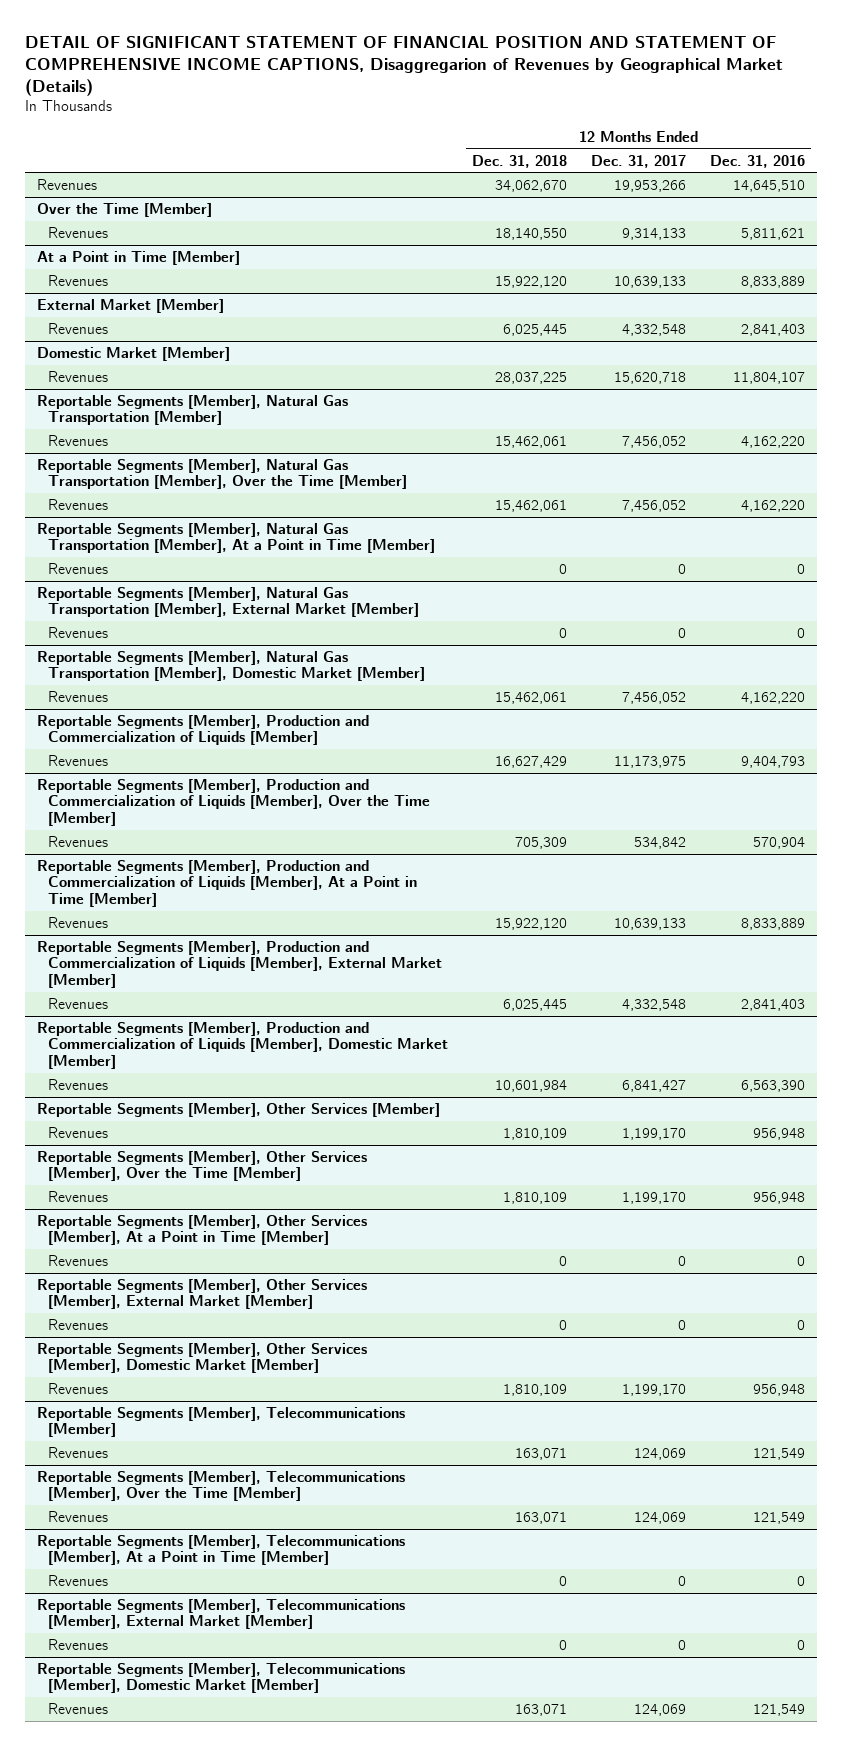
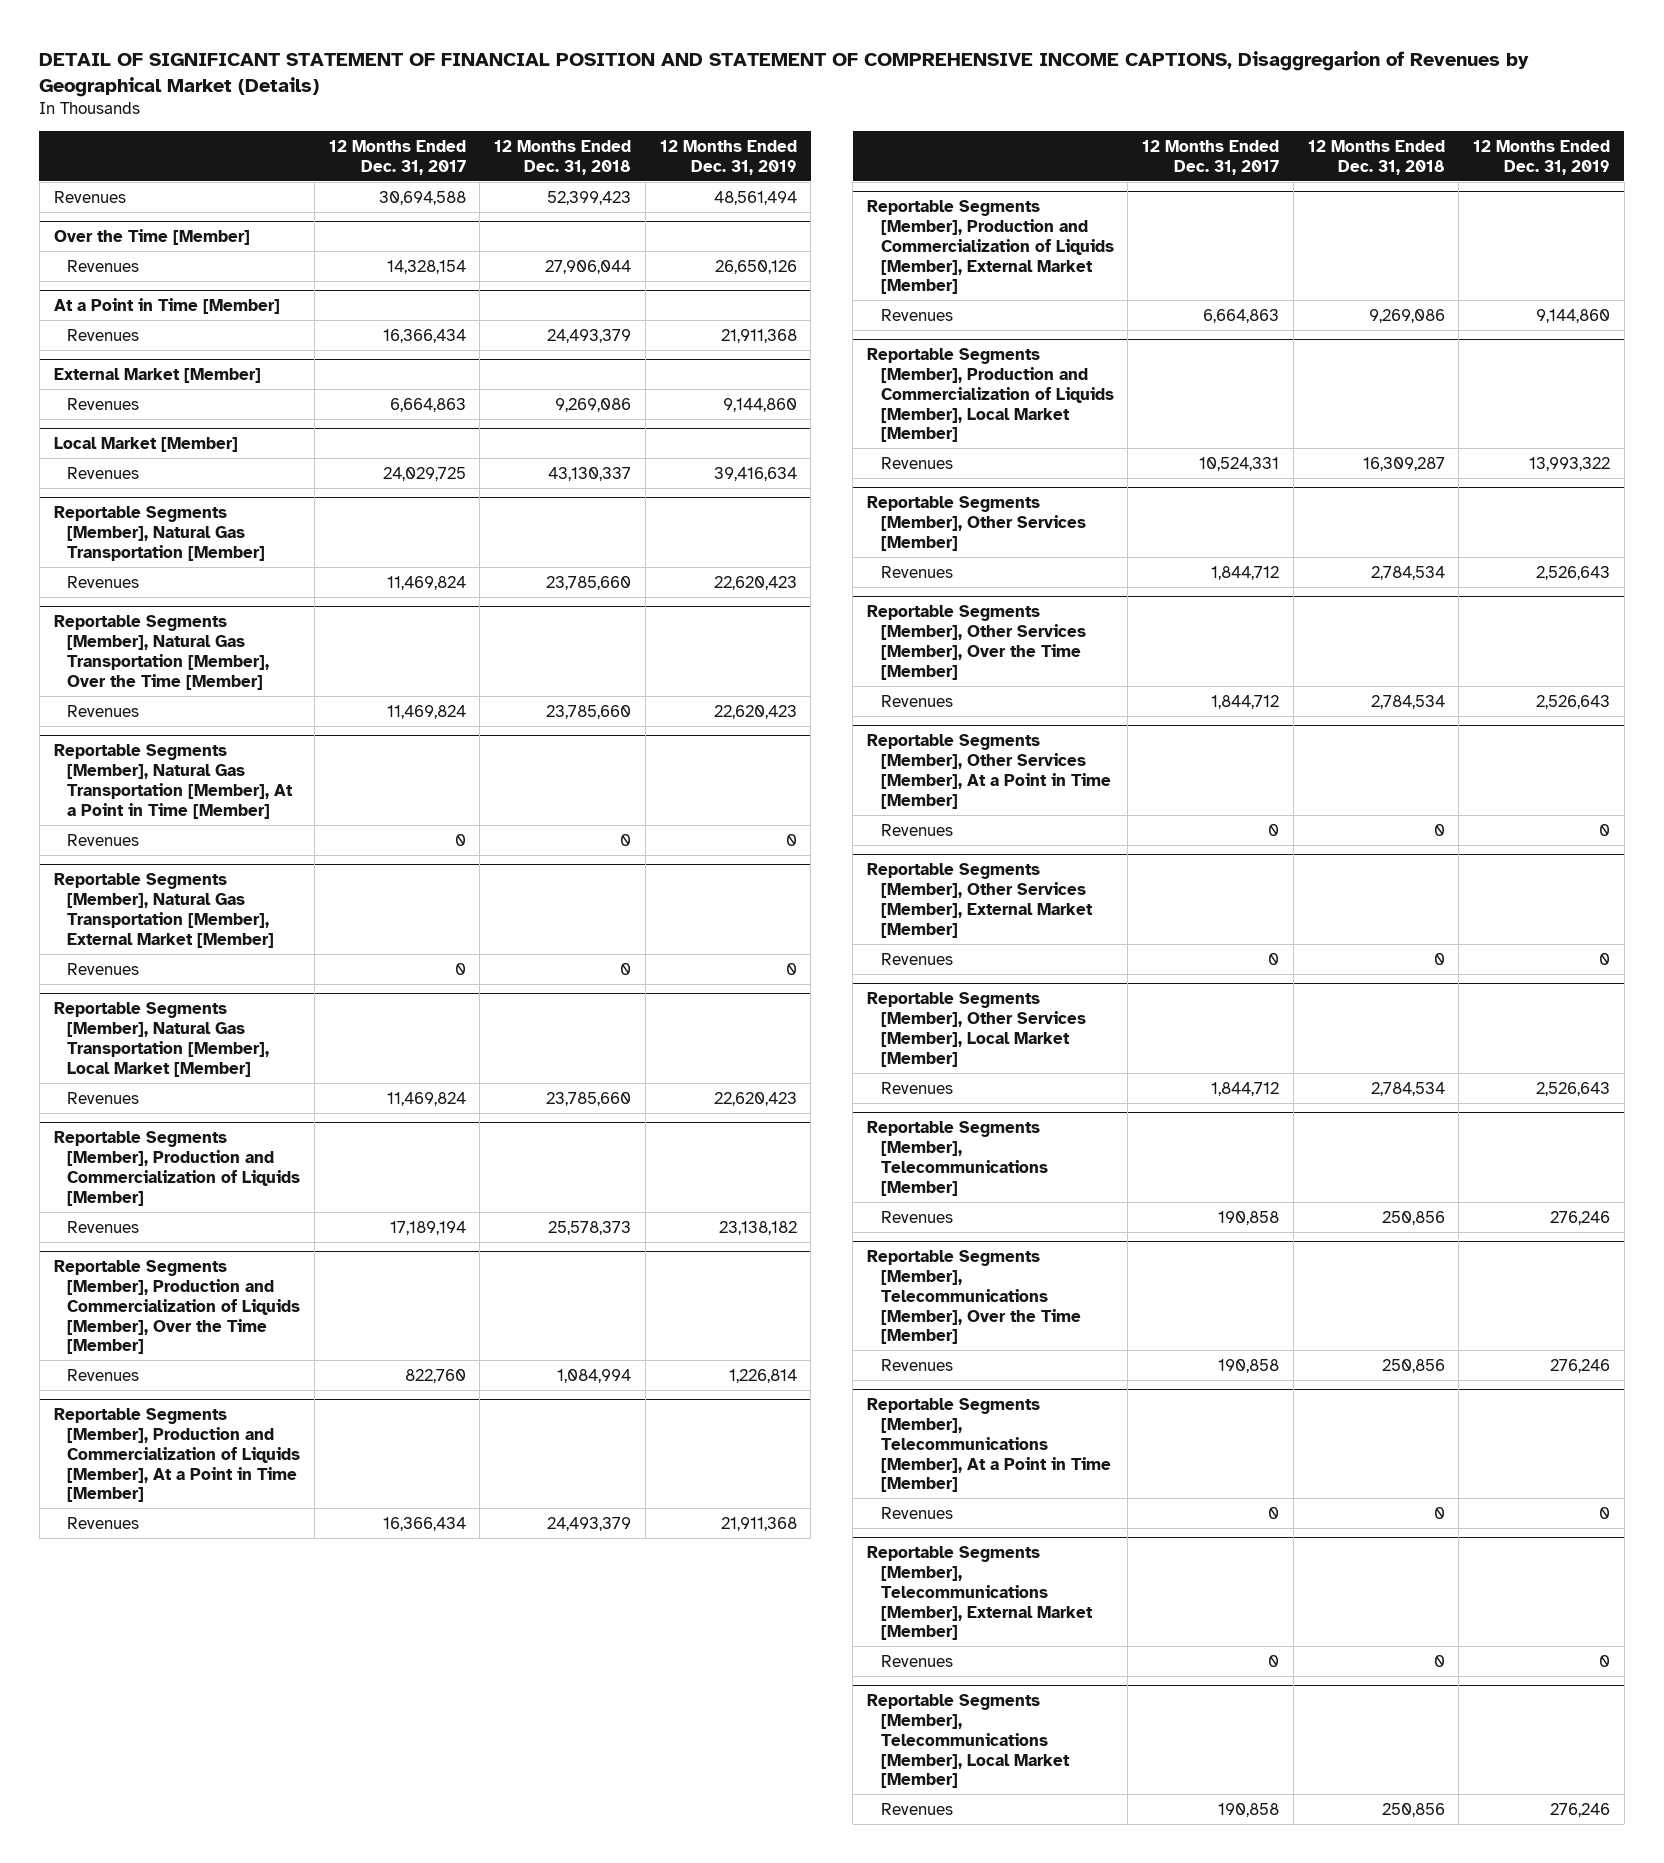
- | 12 Months Ended Dec. 31, 2018 | 12 Months Ended Dec. 31, 2017 | 12 Months Ended Dec. 31, 2016
+ | 12 Months Ended Dec. 31, 2017 | 12 Months Ended Dec. 31, 2018 | 12 Months Ended Dec. 31, 2019
- Revenues | 34,062,670 | 19,953,266 | 14,645,510
+ Revenues | 30,694,588 | 52,399,423 | 48,561,494
@ Over the Time [Member]
- Revenues | 18,140,550 | 9,314,133 | 5,811,621
+ Revenues | 14,328,154 | 27,906,044 | 26,650,126
@ At a Point in Time [Member]
- Revenues | 15,922,120 | 10,639,133 | 8,833,889
+ Revenues | 16,366,434 | 24,493,379 | 21,911,368
@ External Market [Member]
- Revenues | 6,025,445 | 4,332,548 | 2,841,403
- Domestic Market [Member]
- Revenues | 28,037,225 | 15,620,718 | 11,804,107
@ External Market [Member]
+ Revenues | 6,664,863 | 9,269,086 | 9,144,860
+ Local Market [Member]
+ Revenues | 24,029,725 | 43,130,337 | 39,416,634
@ Reportable Segments [Member], Natural Gas Transportation [Member]
- Revenues | 15,462,061 | 7,456,052 | 4,162,220
+ Revenues | 11,469,824 | 23,785,660 | 22,620,423
@ Reportable Segments [Member], Natural Gas Transportation [Member], Over the Time [Member]
- Revenues | 15,462,061 | 7,456,052 | 4,162,220
+ Revenues | 11,469,824 | 23,785,660 | 22,620,423
- Reportable Segments [Member], Natural Gas Transportation [Member], Domestic Market [Member]
- Revenues | 15,462,061 | 7,456,052 | 4,162,220
+ Reportable Segments [Member], Natural Gas Transportation [Member], Local Market [Member]
+ Revenues | 11,469,824 | 23,785,660 | 22,620,423
@ Reportable Segments [Member], Production and Commercialization of Liquids [Member]
- Revenues | 16,627,429 | 11,173,975 | 9,404,793
+ Revenues | 17,189,194 | 25,578,373 | 23,138,182
@ Reportable Segments [Member], Production and Commercialization of Liquids [Member], Over the Time [Member]
- Revenues | 705,309 | 534,842 | 570,904
+ Revenues | 822,760 | 1,084,994 | 1,226,814
@ Reportable Segments [Member], Production and Commercialization of Liquids [Member], At a Point in Time [Member]
- Revenues | 15,922,120 | 10,639,133 | 8,833,889
+ Revenues | 16,366,434 | 24,493,379 | 21,911,368
@ Reportable Segments [Member], Production and Commercialization of Liquids [Member], External Market [Member]
- Revenues | 6,025,445 | 4,332,548 | 2,841,403
- Reportable Segments [Member], Production and Commercialization of Liquids [Member], Domestic Market [Member]
- Revenues | 10,601,984 | 6,841,427 | 6,563,390
@ Reportable Segments [Member], Production and Commercialization of Liquids [Member], External Market [Member]
+ Revenues | 6,664,863 | 9,269,086 | 9,144,860
+ Reportable Segments [Member], Production and Commercialization of Liquids [Member], Local Market [Member]
+ Revenues | 10,524,331 | 16,309,287 | 13,993,322
@ Reportable Segments [Member], Other Services [Member]
- Revenues | 1,810,109 | 1,199,170 | 956,948
+ Revenues | 1,844,712 | 2,784,534 | 2,526,643
@ Reportable Segments [Member], Other Services [Member], Over the Time [Member]
- Revenues | 1,810,109 | 1,199,170 | 956,948
+ Revenues | 1,844,712 | 2,784,534 | 2,526,643
- Reportable Segments [Member], Other Services [Member], Domestic Market [Member]
- Revenues | 1,810,109 | 1,199,170 | 956,948
+ Reportable Segments [Member], Other Services [Member], Local Market [Member]
+ Revenues | 1,844,712 | 2,784,534 | 2,526,643
@ Reportable Segments [Member], Telecommunications [Member]
- Revenues | 163,071 | 124,069 | 121,549
+ Revenues | 190,858 | 250,856 | 276,246
@ Reportable Segments [Member], Telecommunications [Member], Over the Time [Member]
- Revenues | 163,071 | 124,069 | 121,549
+ Revenues | 190,858 | 250,856 | 276,246
- Reportable Segments [Member], Telecommunications [Member], Domestic Market [Member]
- Revenues | 163,071 | 124,069 | 121,549
+ Reportable Segments [Member], Telecommunications [Member], Local Market [Member]
+ Revenues | 190,858 | 250,856 | 276,246

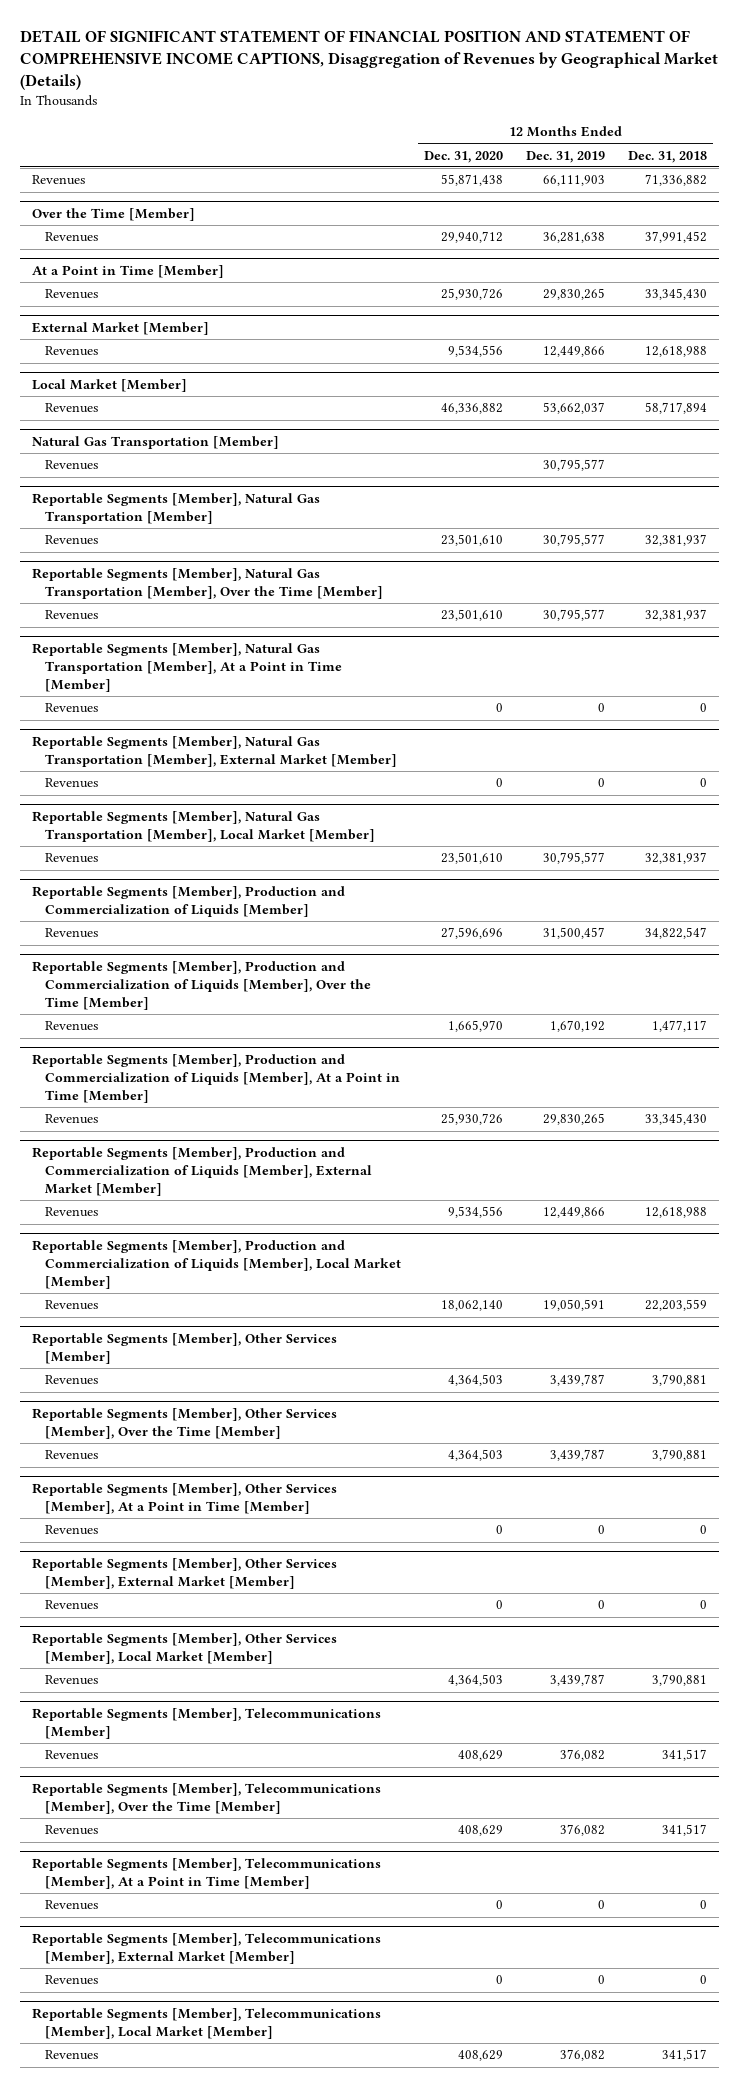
- DETAIL OF SIGNIFICANT STATEMENT OF FINANCIAL POSITION AND STATEMENT OF COMPREHENSIVE INCOME CAPTIONS, Disaggregarion of Revenues by Geographical Market (Details)
+ DETAIL OF SIGNIFICANT STATEMENT OF FINANCIAL POSITION AND STATEMENT OF COMPREHENSIVE INCOME CAPTIONS, Disaggregation of Revenues by Geographical Market (Details)
- | 12 Months Ended Dec. 31, 2017 | 12 Months Ended Dec. 31, 2018 | 12 Months Ended Dec. 31, 2019
+ | 12 Months Ended Dec. 31, 2020 | 12 Months Ended Dec. 31, 2019 | 12 Months Ended Dec. 31, 2018
- Revenues | 30,694,588 | 52,399,423 | 48,561,494
+ Revenues | 55,871,438 | 66,111,903 | 71,336,882
@ Over the Time [Member]
- Revenues | 14,328,154 | 27,906,044 | 26,650,126
+ Revenues | 29,940,712 | 36,281,638 | 37,991,452
@ At a Point in Time [Member]
- Revenues | 16,366,434 | 24,493,379 | 21,911,368
+ Revenues | 25,930,726 | 29,830,265 | 33,345,430
@ External Market [Member]
- Revenues | 6,664,863 | 9,269,086 | 9,144,860
+ Revenues | 9,534,556 | 12,449,866 | 12,618,988
@ Local Market [Member]
- Revenues | 24,029,725 | 43,130,337 | 39,416,634
+ Revenues | 46,336,882 | 53,662,037 | 58,717,894
+ Natural Gas Transportation [Member]
+ Revenues | | 30,795,577 |
@ Reportable Segments [Member], Natural Gas Transportation [Member]
- Revenues | 11,469,824 | 23,785,660 | 22,620,423
+ Revenues | 23,501,610 | 30,795,577 | 32,381,937
@ Reportable Segments [Member], Natural Gas Transportation [Member], Over the Time [Member]
- Revenues | 11,469,824 | 23,785,660 | 22,620,423
+ Revenues | 23,501,610 | 30,795,577 | 32,381,937
@ Reportable Segments [Member], Natural Gas Transportation [Member], Local Market [Member]
- Revenues | 11,469,824 | 23,785,660 | 22,620,423
+ Revenues | 23,501,610 | 30,795,577 | 32,381,937
@ Reportable Segments [Member], Production and Commercialization of Liquids [Member]
- Revenues | 17,189,194 | 25,578,373 | 23,138,182
+ Revenues | 27,596,696 | 31,500,457 | 34,822,547
@ Reportable Segments [Member], Production and Commercialization of Liquids [Member], Over the Time [Member]
- Revenues | 822,760 | 1,084,994 | 1,226,814
+ Revenues | 1,665,970 | 1,670,192 | 1,477,117
@ Reportable Segments [Member], Production and Commercialization of Liquids [Member], At a Point in Time [Member]
- Revenues | 16,366,434 | 24,493,379 | 21,911,368
+ Revenues | 25,930,726 | 29,830,265 | 33,345,430
@ Reportable Segments [Member], Production and Commercialization of Liquids [Member], External Market [Member]
- Revenues | 6,664,863 | 9,269,086 | 9,144,860
+ Revenues | 9,534,556 | 12,449,866 | 12,618,988
@ Reportable Segments [Member], Production and Commercialization of Liquids [Member], Local Market [Member]
- Revenues | 10,524,331 | 16,309,287 | 13,993,322
+ Revenues | 18,062,140 | 19,050,591 | 22,203,559
@ Reportable Segments [Member], Other Services [Member]
- Revenues | 1,844,712 | 2,784,534 | 2,526,643
+ Revenues | 4,364,503 | 3,439,787 | 3,790,881
@ Reportable Segments [Member], Other Services [Member], Over the Time [Member]
- Revenues | 1,844,712 | 2,784,534 | 2,526,643
+ Revenues | 4,364,503 | 3,439,787 | 3,790,881
@ Reportable Segments [Member], Other Services [Member], Local Market [Member]
- Revenues | 1,844,712 | 2,784,534 | 2,526,643
+ Revenues | 4,364,503 | 3,439,787 | 3,790,881
@ Reportable Segments [Member], Telecommunications [Member]
- Revenues | 190,858 | 250,856 | 276,246
+ Revenues | 408,629 | 376,082 | 341,517
@ Reportable Segments [Member], Telecommunications [Member], Over the Time [Member]
- Revenues | 190,858 | 250,856 | 276,246
+ Revenues | 408,629 | 376,082 | 341,517
@ Reportable Segments [Member], Telecommunications [Member], Local Market [Member]
- Revenues | 190,858 | 250,856 | 276,246
+ Revenues | 408,629 | 376,082 | 341,517

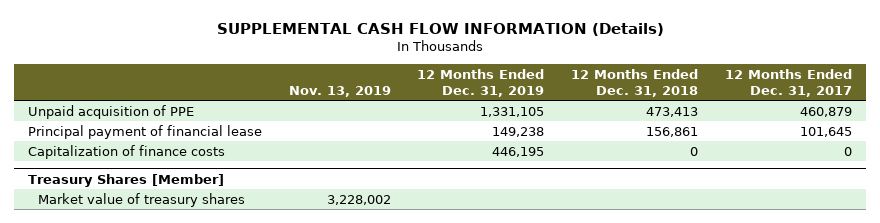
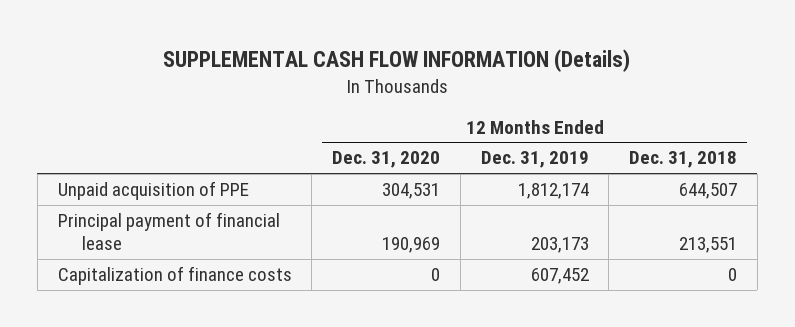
- | Nov. 13, 2019 | 12 Months Ended Dec. 31, 2019 | 12 Months Ended Dec. 31, 2018 | 12 Months Ended Dec. 31, 2017
+ | 12 Months Ended Dec. 31, 2020 | 12 Months Ended Dec. 31, 2019 | 12 Months Ended Dec. 31, 2018
- Unpaid acquisition of PPE | | 1,331,105 | 473,413 | 460,879
- Principal payment of financial lease | | 149,238 | 156,861 | 101,645
- Capitalization of finance costs | | 446,195 | 0 | 0
- Treasury Shares [Member]
- Market value of treasury shares | 3,228,002 | | |
+ Unpaid acquisition of PPE | 304,531 | 1,812,174 | 644,507
+ Principal payment of financial lease | 190,969 | 203,173 | 213,551
+ Capitalization of finance costs | 0 | 607,452 | 0

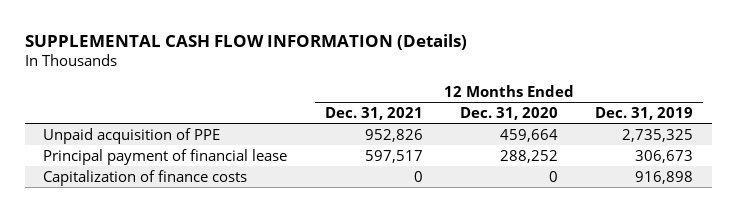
- | 12 Months Ended Dec. 31, 2020 | 12 Months Ended Dec. 31, 2019 | 12 Months Ended Dec. 31, 2018
+ | 12 Months Ended Dec. 31, 2021 | 12 Months Ended Dec. 31, 2020 | 12 Months Ended Dec. 31, 2019
- Unpaid acquisition of PPE | 304,531 | 1,812,174 | 644,507
- Principal payment of financial lease | 190,969 | 203,173 | 213,551
- Capitalization of finance costs | 0 | 607,452 | 0
+ Unpaid acquisition of PPE | 952,826 | 459,664 | 2,735,325
+ Principal payment of financial lease | 597,517 | 288,252 | 306,673
+ Capitalization of finance costs | 0 | 0 | 916,898

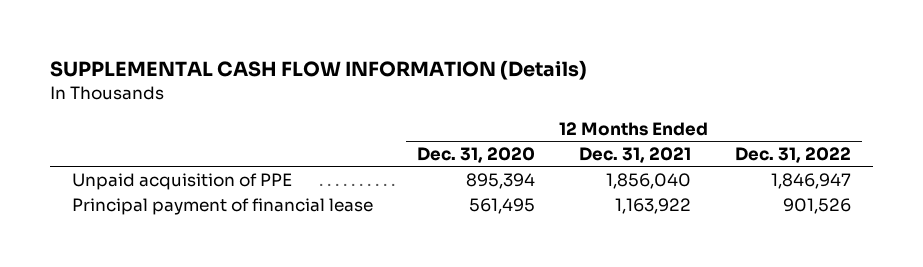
- | 12 Months Ended Dec. 31, 2021 | 12 Months Ended Dec. 31, 2020 | 12 Months Ended Dec. 31, 2019
+ | 12 Months Ended Dec. 31, 2020 | 12 Months Ended Dec. 31, 2021 | 12 Months Ended Dec. 31, 2022
- Unpaid acquisition of PPE | 952,826 | 459,664 | 2,735,325
- Principal payment of financial lease | 597,517 | 288,252 | 306,673
- Capitalization of finance costs | 0 | 0 | 916,898
+ Unpaid acquisition of PPE | 895,394 | 1,856,040 | 1,846,947
+ Principal payment of financial lease | 561,495 | 1,163,922 | 901,526

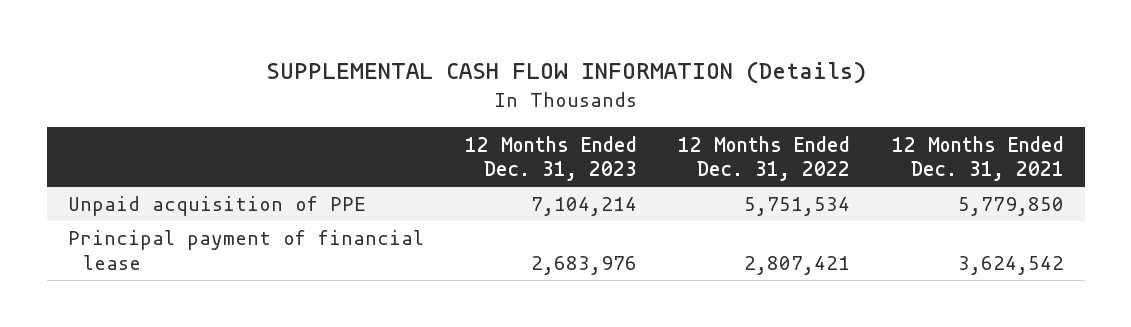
- | 12 Months Ended Dec. 31, 2020 | 12 Months Ended Dec. 31, 2021 | 12 Months Ended Dec. 31, 2022
+ | 12 Months Ended Dec. 31, 2023 | 12 Months Ended Dec. 31, 2022 | 12 Months Ended Dec. 31, 2021
- Unpaid acquisition of PPE | 895,394 | 1,856,040 | 1,846,947
- Principal payment of financial lease | 561,495 | 1,163,922 | 901,526
+ Unpaid acquisition of PPE | 7,104,214 | 5,751,534 | 5,779,850
+ Principal payment of financial lease | 2,683,976 | 2,807,421 | 3,624,542

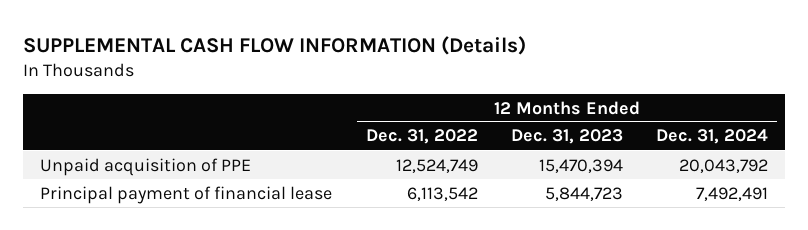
- | 12 Months Ended Dec. 31, 2023 | 12 Months Ended Dec. 31, 2022 | 12 Months Ended Dec. 31, 2021
+ | 12 Months Ended Dec. 31, 2022 | 12 Months Ended Dec. 31, 2023 | 12 Months Ended Dec. 31, 2024
- Unpaid acquisition of PPE | 7,104,214 | 5,751,534 | 5,779,850
- Principal payment of financial lease | 2,683,976 | 2,807,421 | 3,624,542
+ Unpaid acquisition of PPE | 12,524,749 | 15,470,394 | 20,043,792
+ Principal payment of financial lease | 6,113,542 | 5,844,723 | 7,492,491

